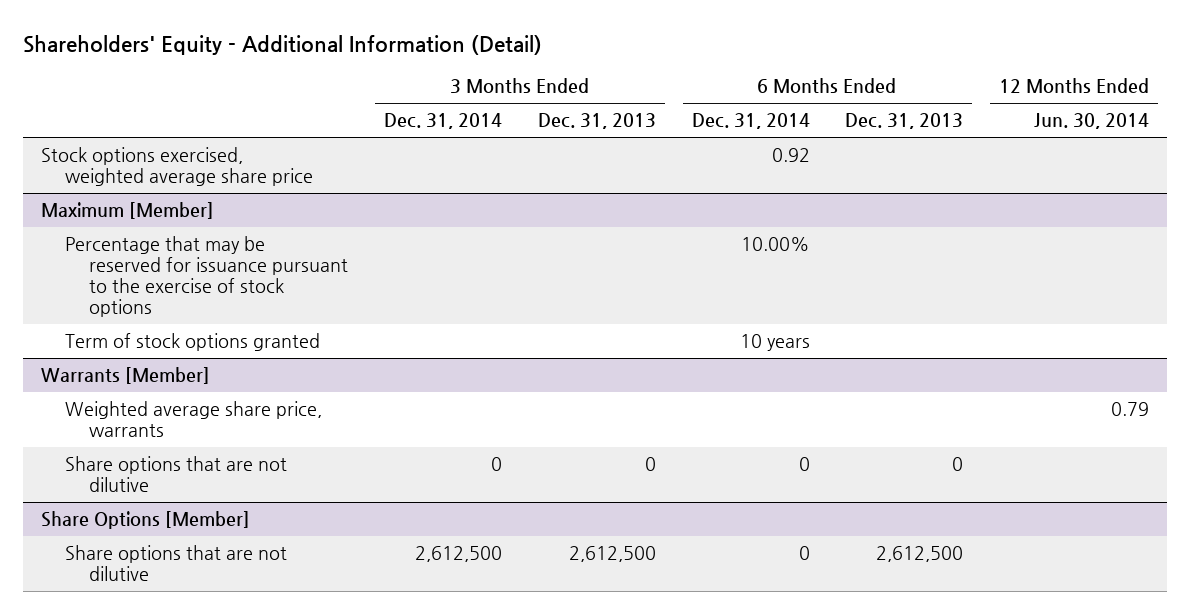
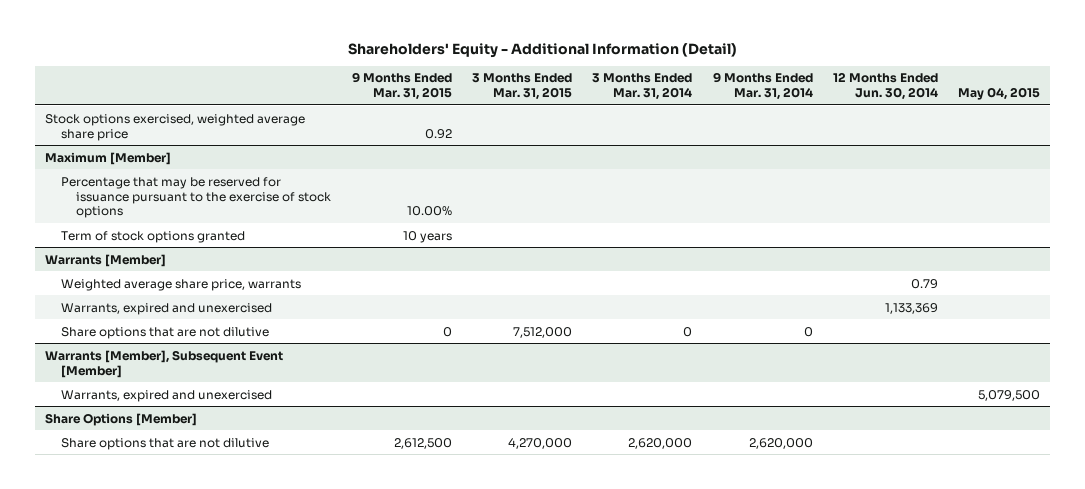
- | 3 Months Ended Dec. 31, 2014 | 3 Months Ended Dec. 31, 2013 | 6 Months Ended Dec. 31, 2014 | 6 Months Ended Dec. 31, 2013 | 12 Months Ended Jun. 30, 2014
+ | 9 Months Ended Mar. 31, 2015 | 3 Months Ended Mar. 31, 2015 | 3 Months Ended Mar. 31, 2014 | 9 Months Ended Mar. 31, 2014 | 12 Months Ended Jun. 30, 2014 | May 04, 2015
@ Warrants [Member]
+ Warrants, expired and unexercised | | | | | 1,133,369 |
+ Warrants [Member], Subsequent Event [Member]
+ Warrants, expired and unexercised | | | | | | 5,079,500

